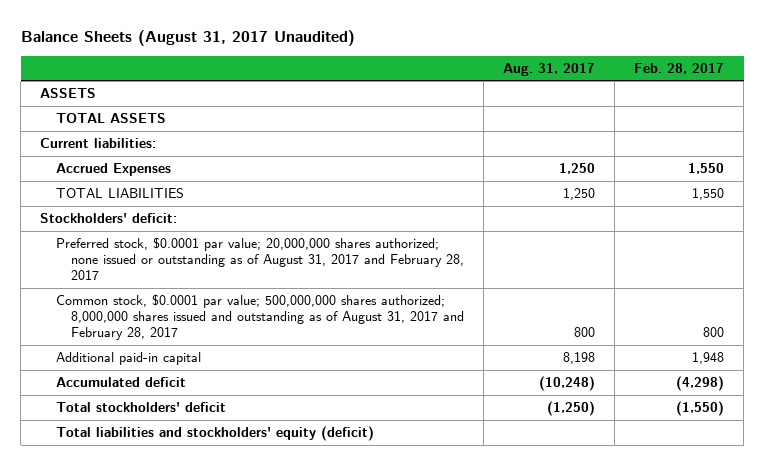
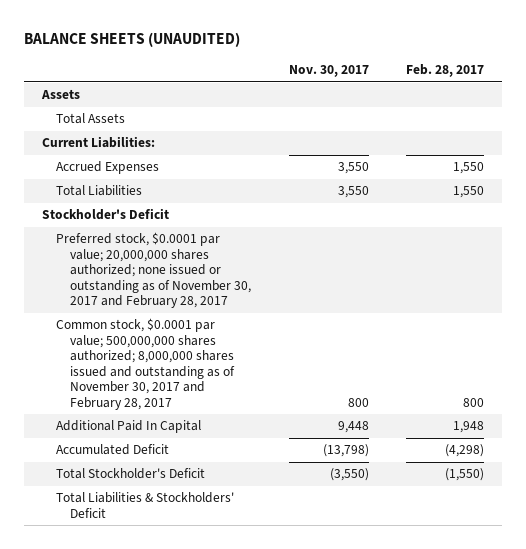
- Balance Sheets (August 31, 2017 Unaudited)
+ BALANCE SHEETS (UNAUDITED)
- | Aug. 31, 2017 | Feb. 28, 2017
+ | Nov. 30, 2017 | Feb. 28, 2017
- ASSETS
- TOTAL ASSETS
- Current liabilities:
+ Assets
+ Total Assets
+ Current Liabilities:
- TOTAL LIABILITIES | 1,250 | 1,550
- Stockholders' deficit:
- Preferred stock, $0.0001 par value; 20,000,000 shares authorized; none issued or outstanding as of August 31, 2017 and February 28, 2017
- Common stock, $0.0001 par value; 500,000,000 shares authorized; 8,000,000 shares issued and outstanding as of August 31, 2017 and February 28, 2017 | 800 | 800
- Additional paid-in capital | 8,198 | 1,948
- Accumulated deficit | (10,248) | (4,298)
- Total stockholders' deficit | (1,250) | (1,550)
- Total liabilities and stockholders' equity (deficit)
+ Total Liabilities | 3,550 | 1,550
+ Stockholder's Deficit
+ Preferred stock, $0.0001 par value; 20,000,000 shares authorized; none issued or outstanding as of November 30, 2017 and February 28, 2017
+ Common stock, $0.0001 par value; 500,000,000 shares authorized; 8,000,000 shares issued and outstanding as of November 30, 2017 and February 28, 2017 | 800 | 800
+ Additional Paid In Capital | 9,448 | 1,948
+ Accumulated Deficit | (13,798) | (4,298)
+ Total Stockholder's Deficit | (3,550) | (1,550)
+ Total Liabilities & Stockholders' Deficit

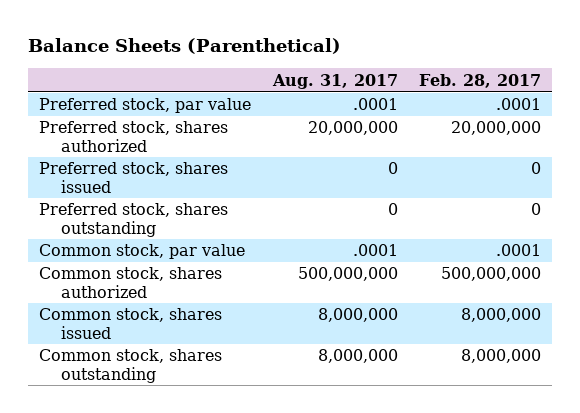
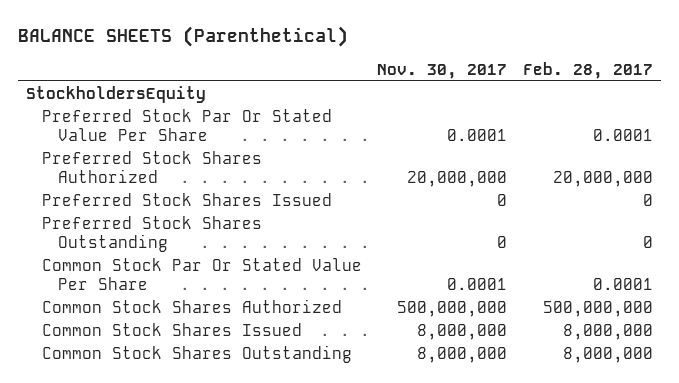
- Balance Sheets (Parenthetical)
+ BALANCE SHEETS (Parenthetical)
- | Aug. 31, 2017 | Feb. 28, 2017
+ | Nov. 30, 2017 | Feb. 28, 2017
- Preferred stock, par value | .0001 | .0001
- Preferred stock, shares authorized | 20,000,000 | 20,000,000
- Preferred stock, shares issued | 0 | 0
- Preferred stock, shares outstanding | 0 | 0
- Common stock, par value | .0001 | .0001
- Common stock, shares authorized | 500,000,000 | 500,000,000
- Common stock, shares issued | 8,000,000 | 8,000,000
- Common stock, shares outstanding | 8,000,000 | 8,000,000
+ StockholdersEquity
+ Preferred Stock Par Or Stated Value Per Share | 0.0001 | 0.0001
+ Preferred Stock Shares Authorized | 20,000,000 | 20,000,000
+ Preferred Stock Shares Issued | 0 | 0
+ Preferred Stock Shares Outstanding | 0 | 0
+ Common Stock Par Or Stated Value Per Share | 0.0001 | 0.0001
+ Common Stock Shares Authorized | 500,000,000 | 500,000,000
+ Common Stock Shares Issued | 8,000,000 | 8,000,000
+ Common Stock Shares Outstanding | 8,000,000 | 8,000,000

